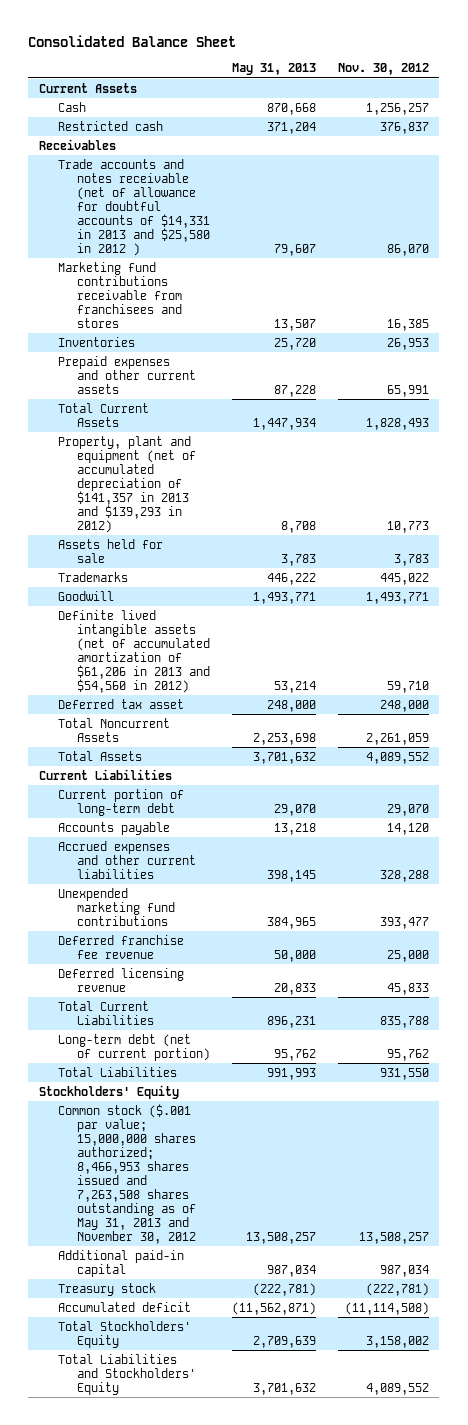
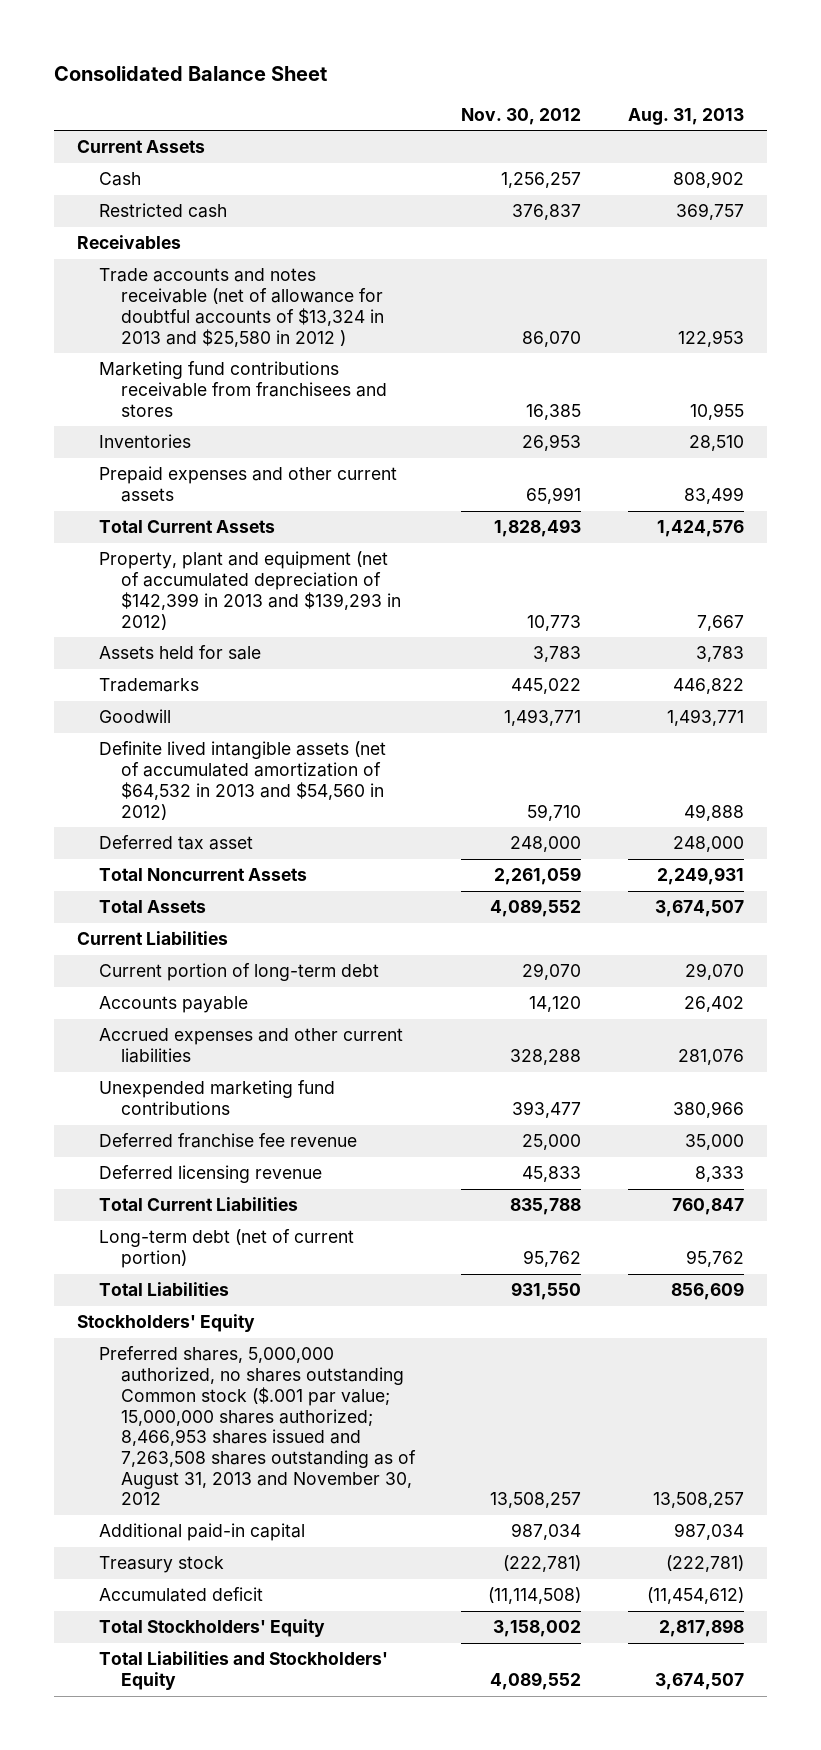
- | May 31, 2013 | Nov. 30, 2012
+ | Nov. 30, 2012 | Aug. 31, 2013
- Trade accounts and notes receivable (net of allowance for doubtful accounts of $14,331 in 2013 and $25,580 in 2012 ) | 79,607 | 86,070
+ Trade accounts and notes receivable (net of allowance for doubtful accounts of $13,324 in 2013 and $25,580 in 2012 ) | 86,070 | 122,953
- Property, plant and equipment (net of accumulated depreciation of $141,357 in 2013 and $139,293 in 2012) | 8,708 | 10,773
+ Property, plant and equipment (net of accumulated depreciation of $142,399 in 2013 and $139,293 in 2012) | 10,773 | 7,667
- Definite lived intangible assets (net of accumulated amortization of $61,206 in 2013 and $54,560 in 2012) | 53,214 | 59,710
+ Definite lived intangible assets (net of accumulated amortization of $64,532 in 2013 and $54,560 in 2012) | 59,710 | 49,888
- Common stock ($.001 par value; 15,000,000 shares authorized; 8,466,953 shares issued and 7,263,508 shares outstanding as of May 31, 2013 and November 30, 2012 | 13,508,257 | 13,508,257
+ Preferred shares, 5,000,000 authorized, no shares outstanding Common stock ($.001 par value; 15,000,000 shares authorized; 8,466,953 shares issued and 7,263,508 shares outstanding as of August 31, 2013 and November 30, 2012 | 13,508,257 | 13,508,257

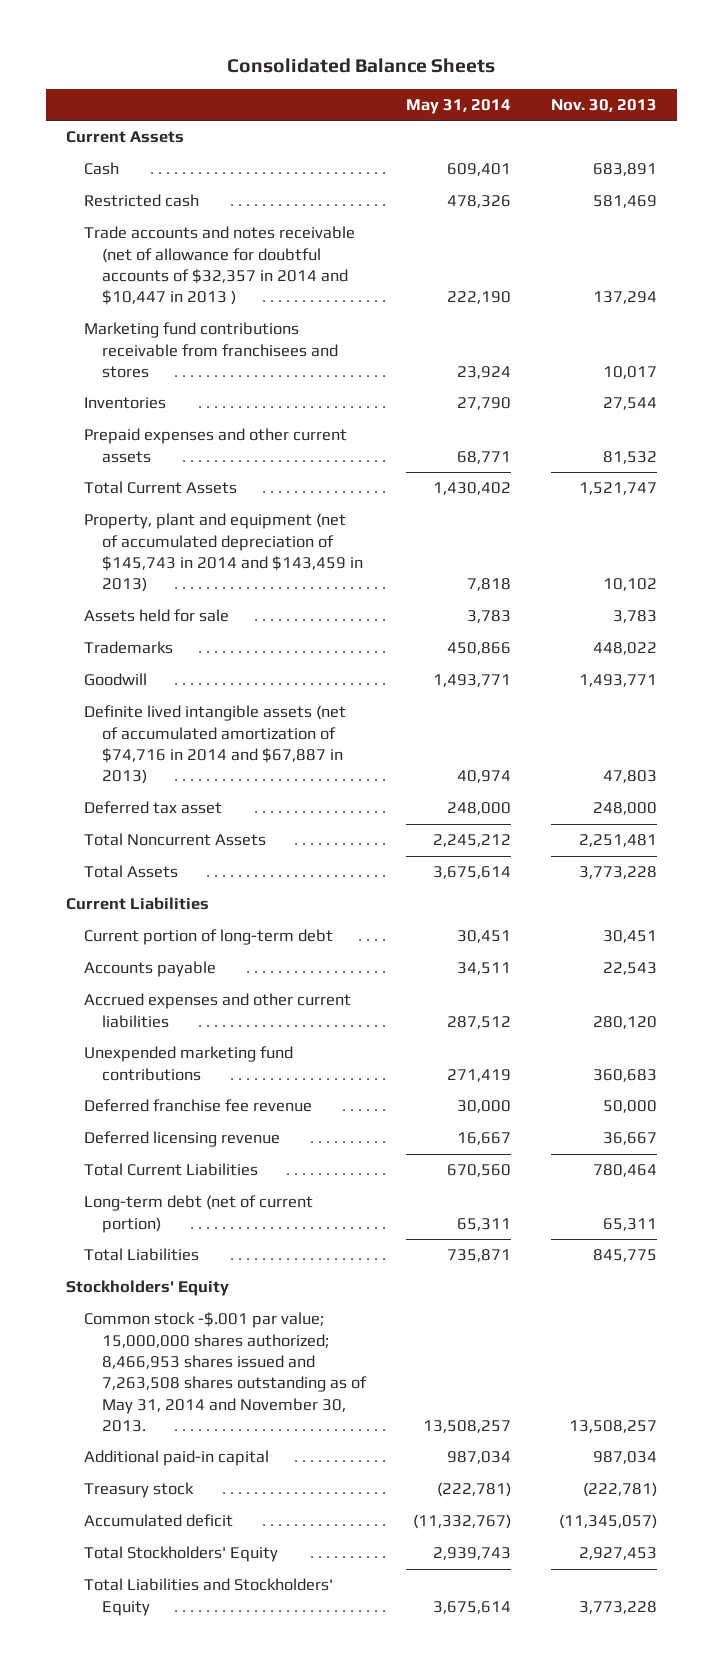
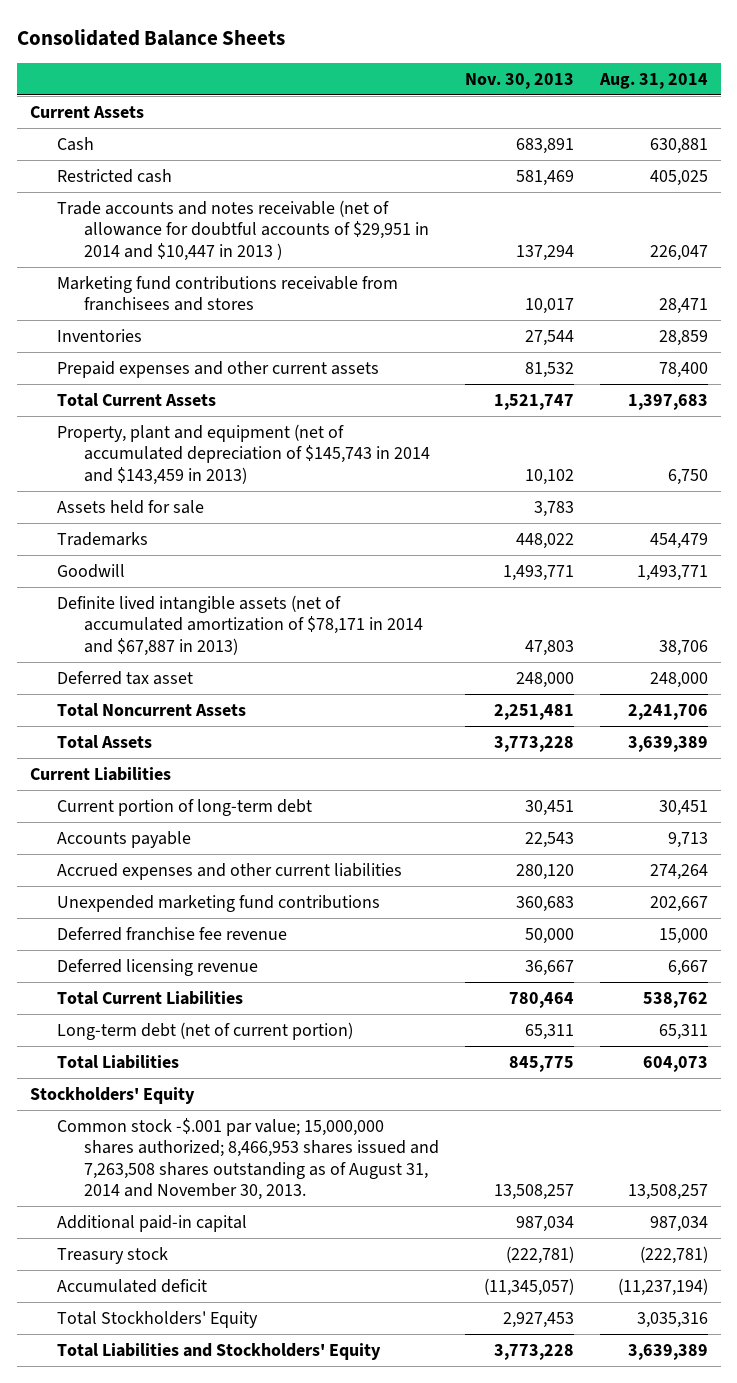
- | May 31, 2014 | Nov. 30, 2013
+ | Nov. 30, 2013 | Aug. 31, 2014
- Trade accounts and notes receivable (net of allowance for doubtful accounts of $32,357 in 2014 and $10,447 in 2013 ) | 222,190 | 137,294
+ Trade accounts and notes receivable (net of allowance for doubtful accounts of $29,951 in 2014 and $10,447 in 2013 ) | 137,294 | 226,047
- Definite lived intangible assets (net of accumulated amortization of $74,716 in 2014 and $67,887 in 2013) | 40,974 | 47,803
+ Definite lived intangible assets (net of accumulated amortization of $78,171 in 2014 and $67,887 in 2013) | 47,803 | 38,706
- Common stock -$.001 par value; 15,000,000 shares authorized; 8,466,953 shares issued and 7,263,508 shares outstanding as of May 31, 2014 and November 30, 2013. | 13,508,257 | 13,508,257
+ Common stock -$.001 par value; 15,000,000 shares authorized; 8,466,953 shares issued and 7,263,508 shares outstanding as of August 31, 2014 and November 30, 2013. | 13,508,257 | 13,508,257

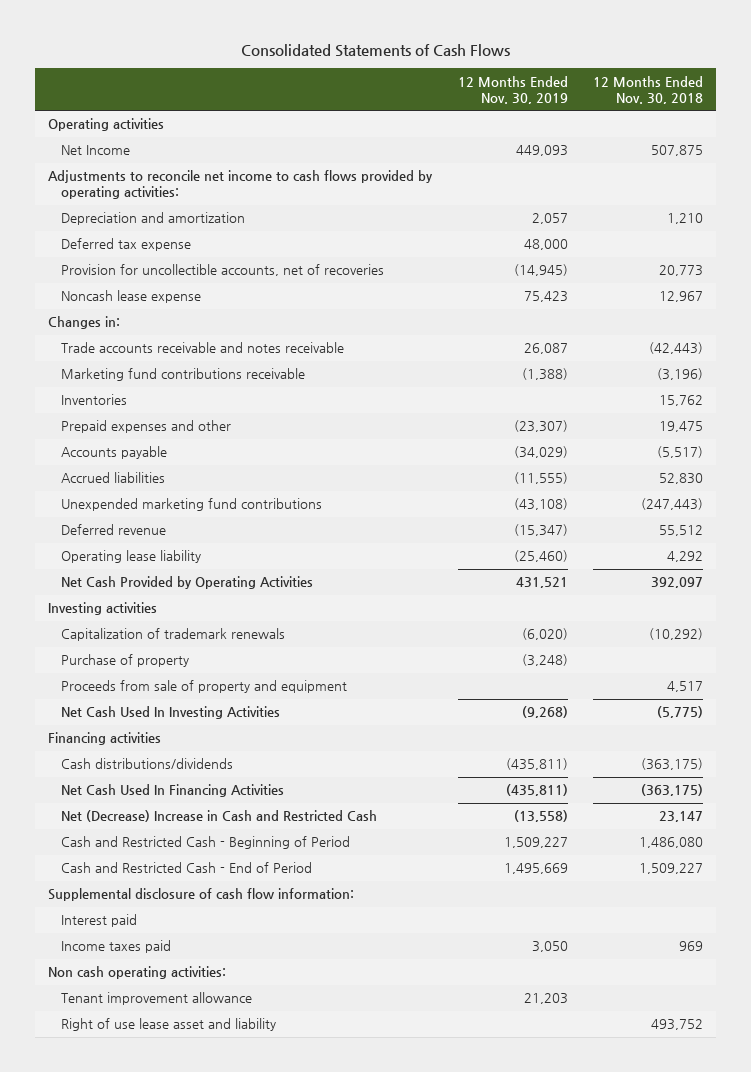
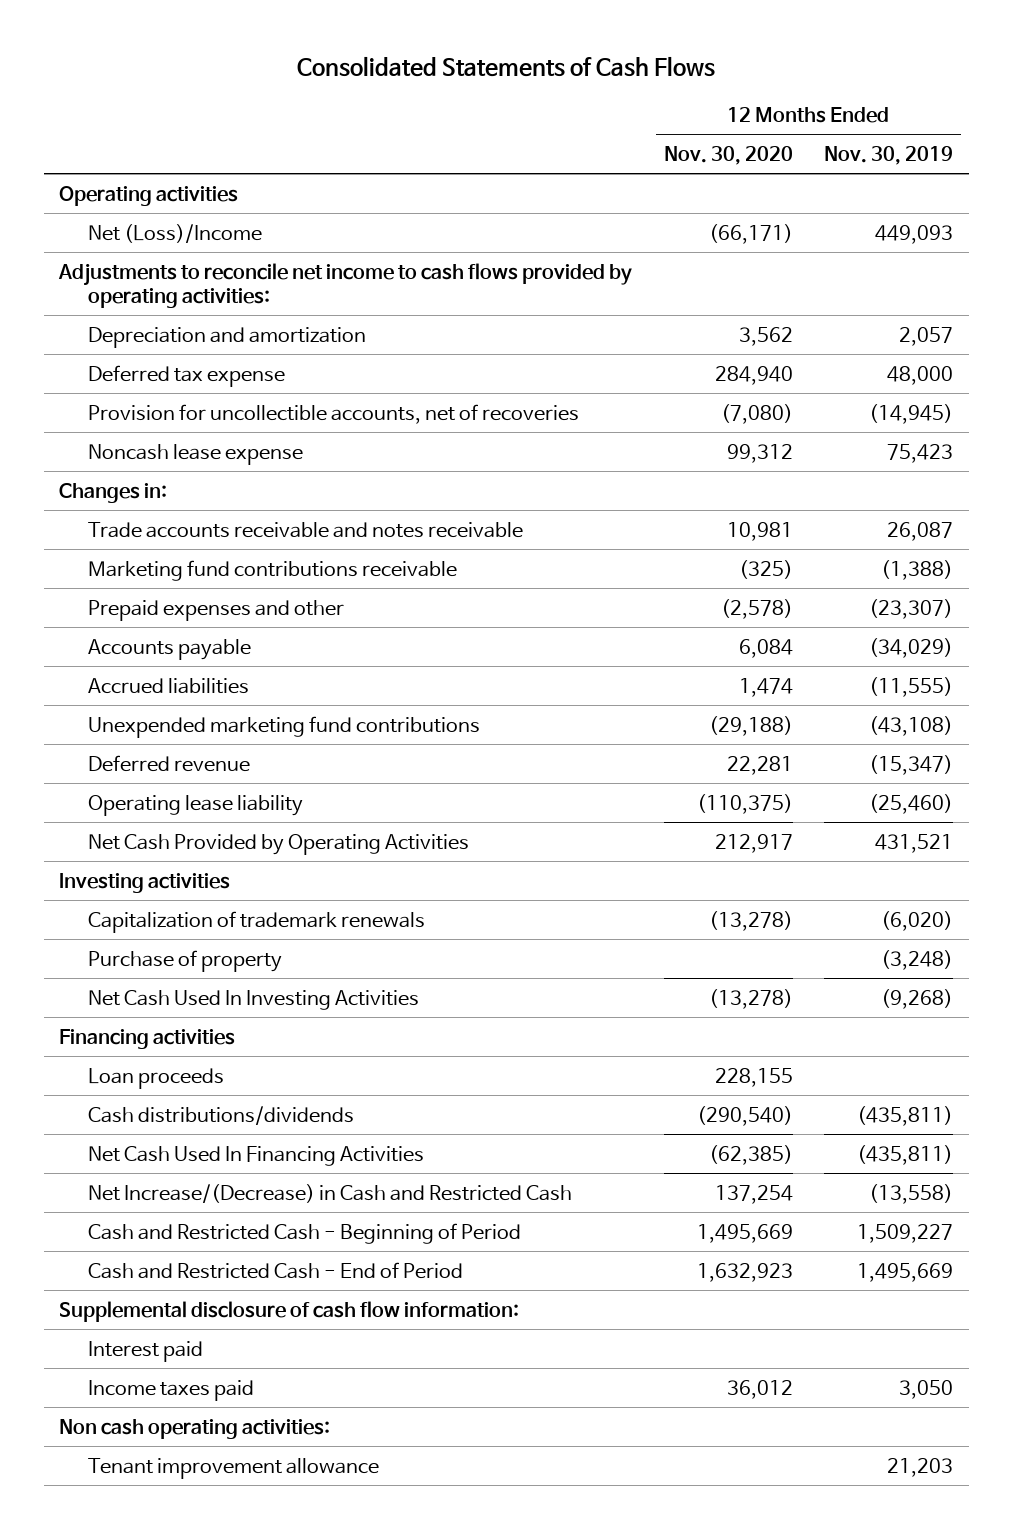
- | 12 Months Ended Nov. 30, 2019 | 12 Months Ended Nov. 30, 2018
+ | 12 Months Ended Nov. 30, 2020 | 12 Months Ended Nov. 30, 2019
- Net Income | 449,093 | 507,875
+ Net (Loss)/Income | (66,171) | 449,093
- Inventories | | 15,762
- Proceeds from sale of property and equipment | | 4,517
+ Loan proceeds | 228,155 |
- Net (Decrease) Increase in Cash and Restricted Cash | (13,558) | 23,147
+ Net Increase/(Decrease) in Cash and Restricted Cash | 137,254 | (13,558)
- Right of use lease asset and liability | | 493,752

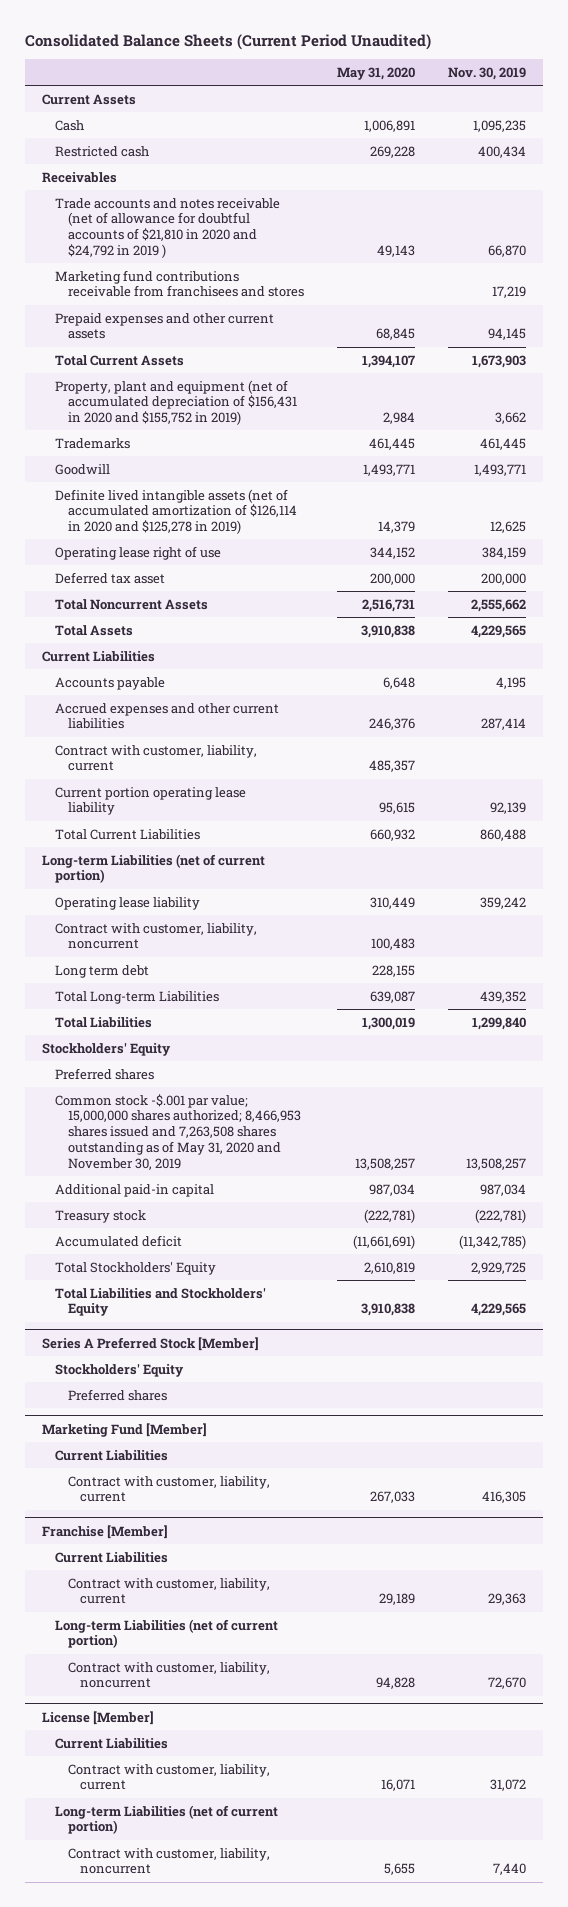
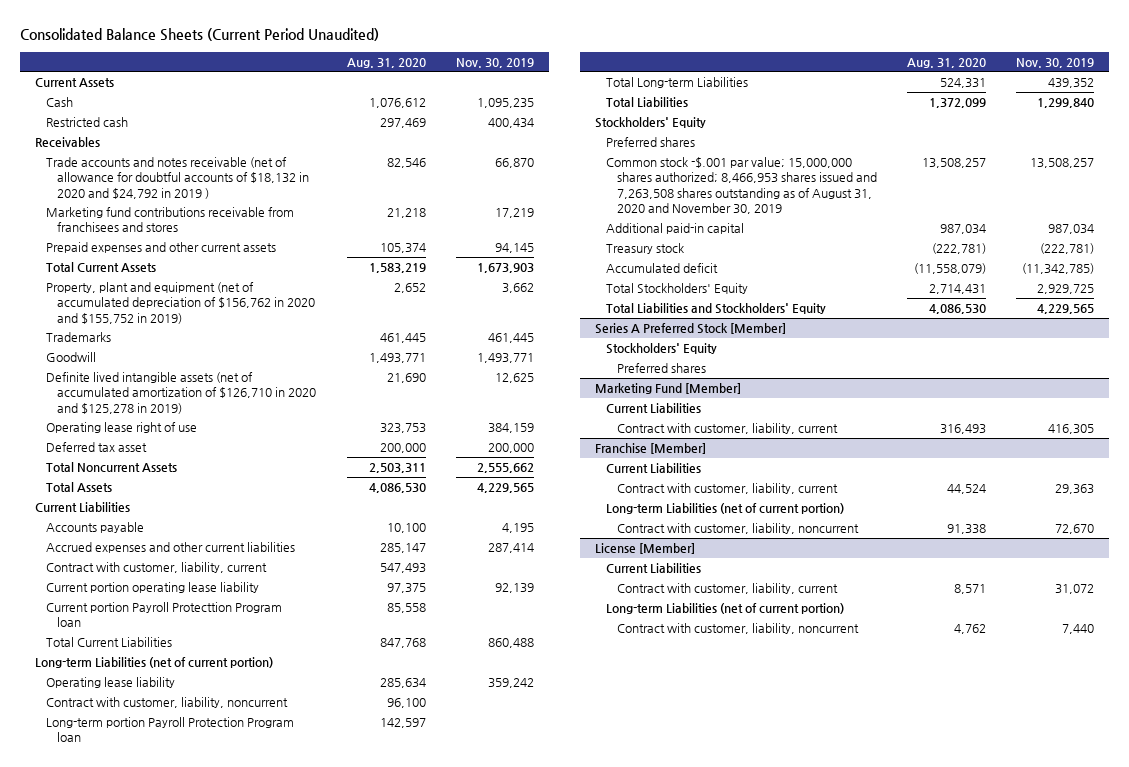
- | May 31, 2020 | Nov. 30, 2019
+ | Aug. 31, 2020 | Nov. 30, 2019
- Trade accounts and notes receivable (net of allowance for doubtful accounts of $21,810 in 2020 and $24,792 in 2019 ) | 49,143 | 66,870
+ Trade accounts and notes receivable (net of allowance for doubtful accounts of $18,132 in 2020 and $24,792 in 2019 ) | 82,546 | 66,870
- Property, plant and equipment (net of accumulated depreciation of $156,431 in 2020 and $155,752 in 2019) | 2,984 | 3,662
+ Property, plant and equipment (net of accumulated depreciation of $156,762 in 2020 and $155,752 in 2019) | 2,652 | 3,662
- Definite lived intangible assets (net of accumulated amortization of $126,114 in 2020 and $125,278 in 2019) | 14,379 | 12,625
+ Definite lived intangible assets (net of accumulated amortization of $126,710 in 2020 and $125,278 in 2019) | 21,690 | 12,625
+ Current portion Payroll Protecttion Program loan | 85,558 |
- Long term debt | 228,155 |
+ Long-term portion Payroll Protection Program loan | 142,597 |
- Common stock -$.001 par value; 15,000,000 shares authorized; 8,466,953 shares issued and 7,263,508 shares outstanding as of May 31, 2020 and November 30, 2019 | 13,508,257 | 13,508,257
+ Common stock -$.001 par value; 15,000,000 shares authorized; 8,466,953 shares issued and 7,263,508 shares outstanding as of August 31, 2020 and November 30, 2019 | 13,508,257 | 13,508,257

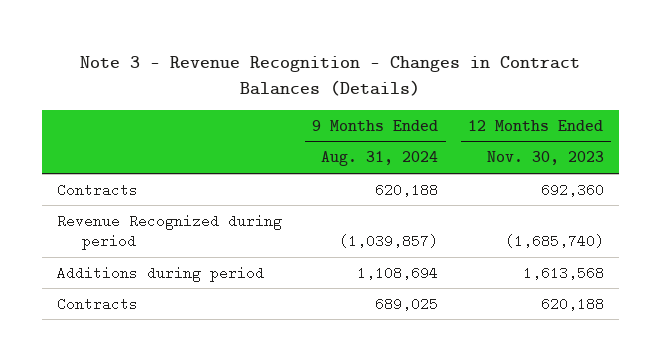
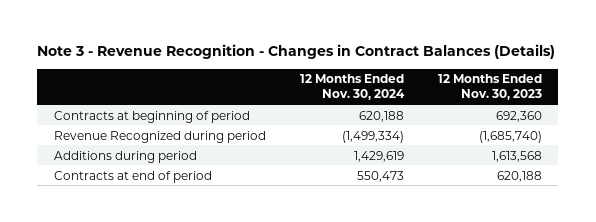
- | 9 Months Ended Aug. 31, 2024 | 12 Months Ended Nov. 30, 2023
+ | 12 Months Ended Nov. 30, 2024 | 12 Months Ended Nov. 30, 2023
- Contracts | 620,188 | 692,360
+ Contracts at beginning of period | 620,188 | 692,360
- Contracts | 689,025 | 620,188
+ Contracts at end of period | 550,473 | 620,188

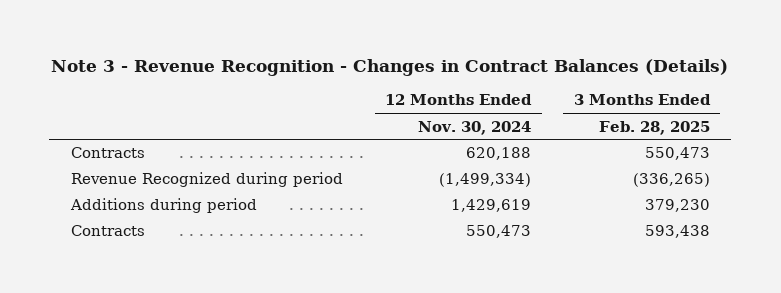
- | 12 Months Ended Nov. 30, 2024 | 12 Months Ended Nov. 30, 2023
+ | 12 Months Ended Nov. 30, 2024 | 3 Months Ended Feb. 28, 2025
- Contracts at beginning of period | 620,188 | 692,360
+ Contracts | 620,188 | 550,473
- Contracts at end of period | 550,473 | 620,188
+ Contracts | 550,473 | 593,438

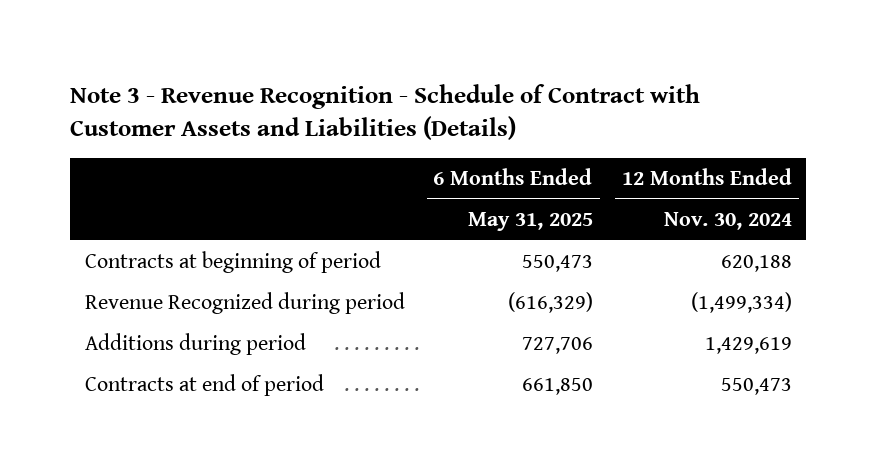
- Note 3 - Revenue Recognition - Changes in Contract Balances (Details)
+ Note 3 - Revenue Recognition - Schedule of Contract with Customer Assets and Liabilities (Details)
- | 12 Months Ended Nov. 30, 2024 | 3 Months Ended Feb. 28, 2025
+ | 6 Months Ended May 31, 2025 | 12 Months Ended Nov. 30, 2024
- Contracts | 620,188 | 550,473
+ Contracts at beginning of period | 550,473 | 620,188
- Contracts | 550,473 | 593,438
+ Contracts at end of period | 661,850 | 550,473

